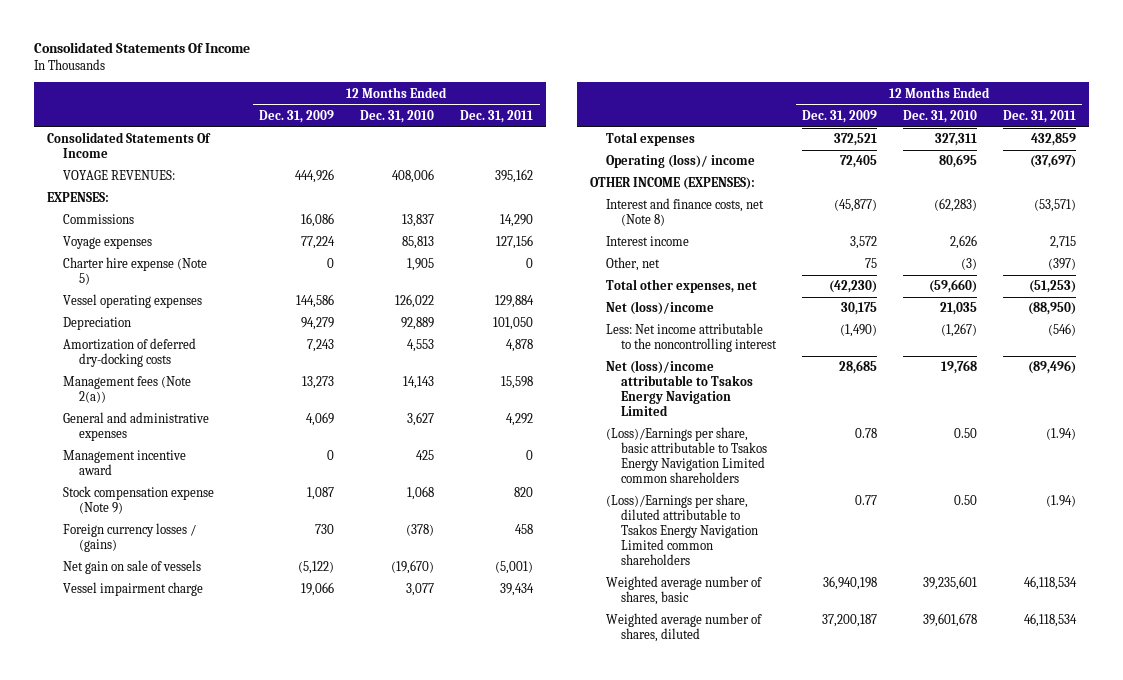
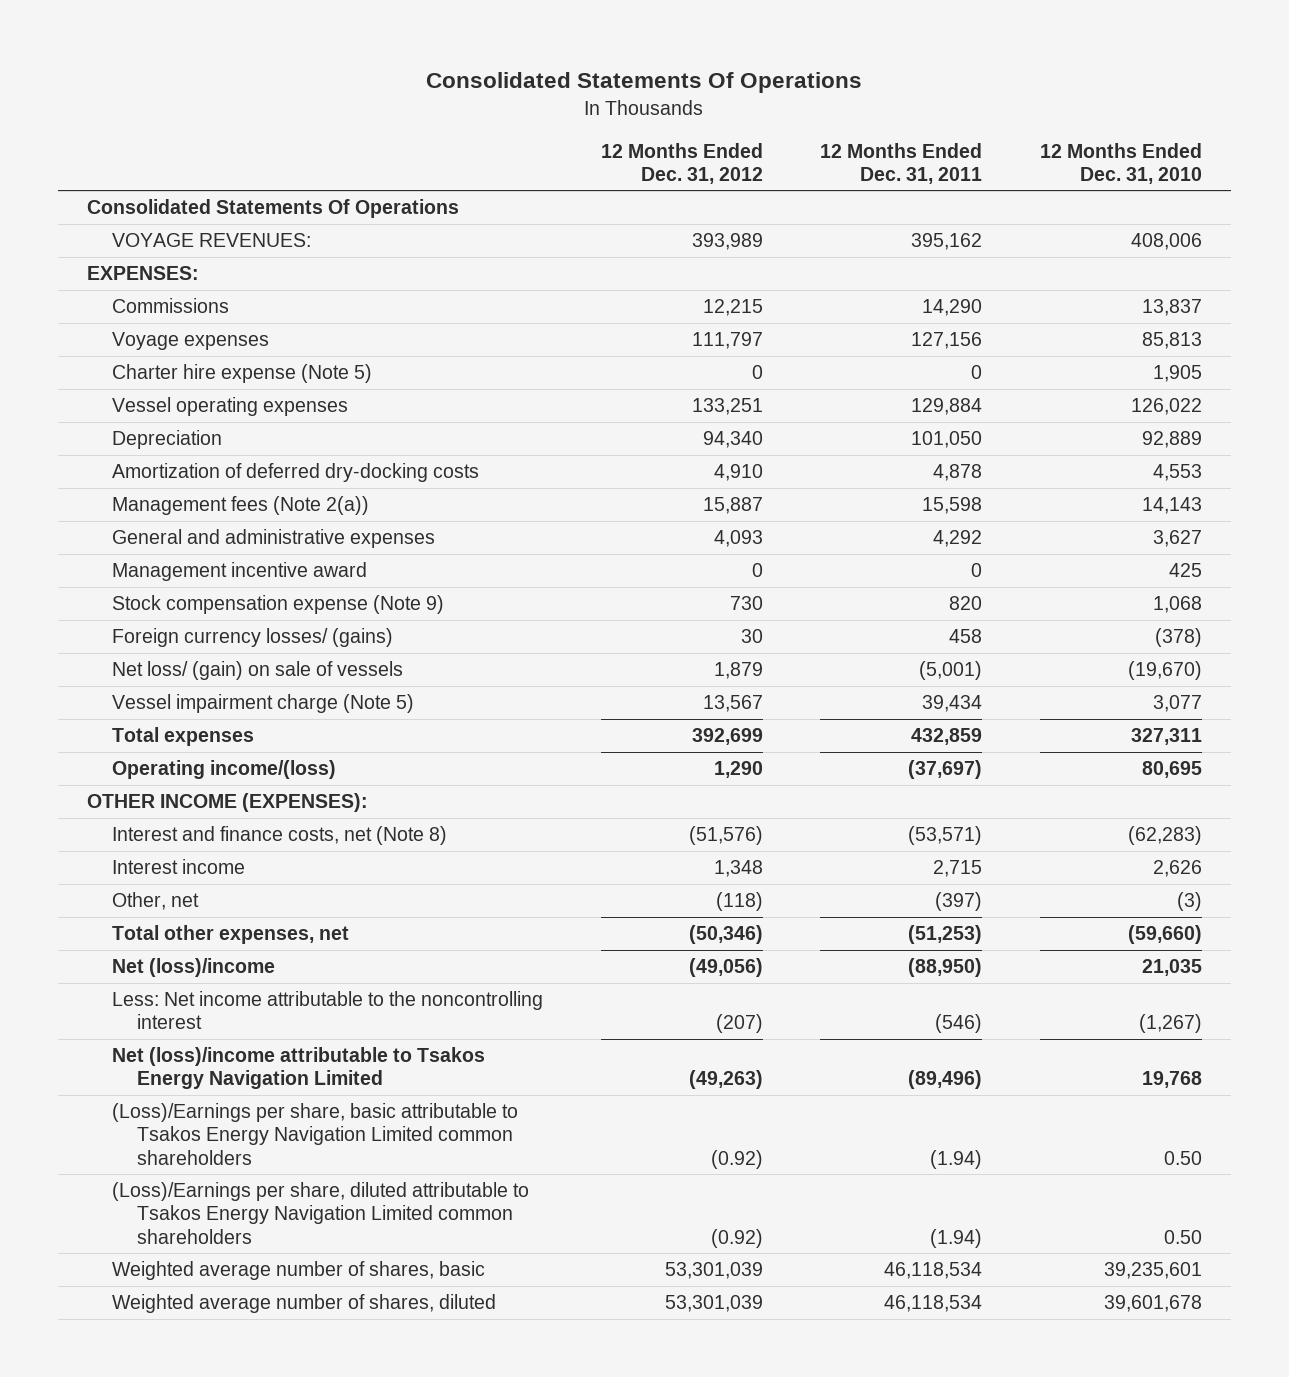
- Consolidated Statements Of Income
+ Consolidated Statements Of Operations
- | 12 Months Ended Dec. 31, 2009 | 12 Months Ended Dec. 31, 2010 | 12 Months Ended Dec. 31, 2011
+ | 12 Months Ended Dec. 31, 2012 | 12 Months Ended Dec. 31, 2011 | 12 Months Ended Dec. 31, 2010
- Consolidated Statements Of Income
+ Consolidated Statements Of Operations
- Foreign currency losses / (gains) | 730 | (378) | 458
- Net gain on sale of vessels | (5,122) | (19,670) | (5,001)
- Vessel impairment charge | 19,066 | 3,077 | 39,434
+ Foreign currency losses/ (gains) | 30 | 458 | (378)
+ Net loss/ (gain) on sale of vessels | 1,879 | (5,001) | (19,670)
+ Vessel impairment charge (Note 5) | 13,567 | 39,434 | 3,077
- Operating (loss)/ income | 72,405 | 80,695 | (37,697)
+ Operating income/(loss) | 1,290 | (37,697) | 80,695

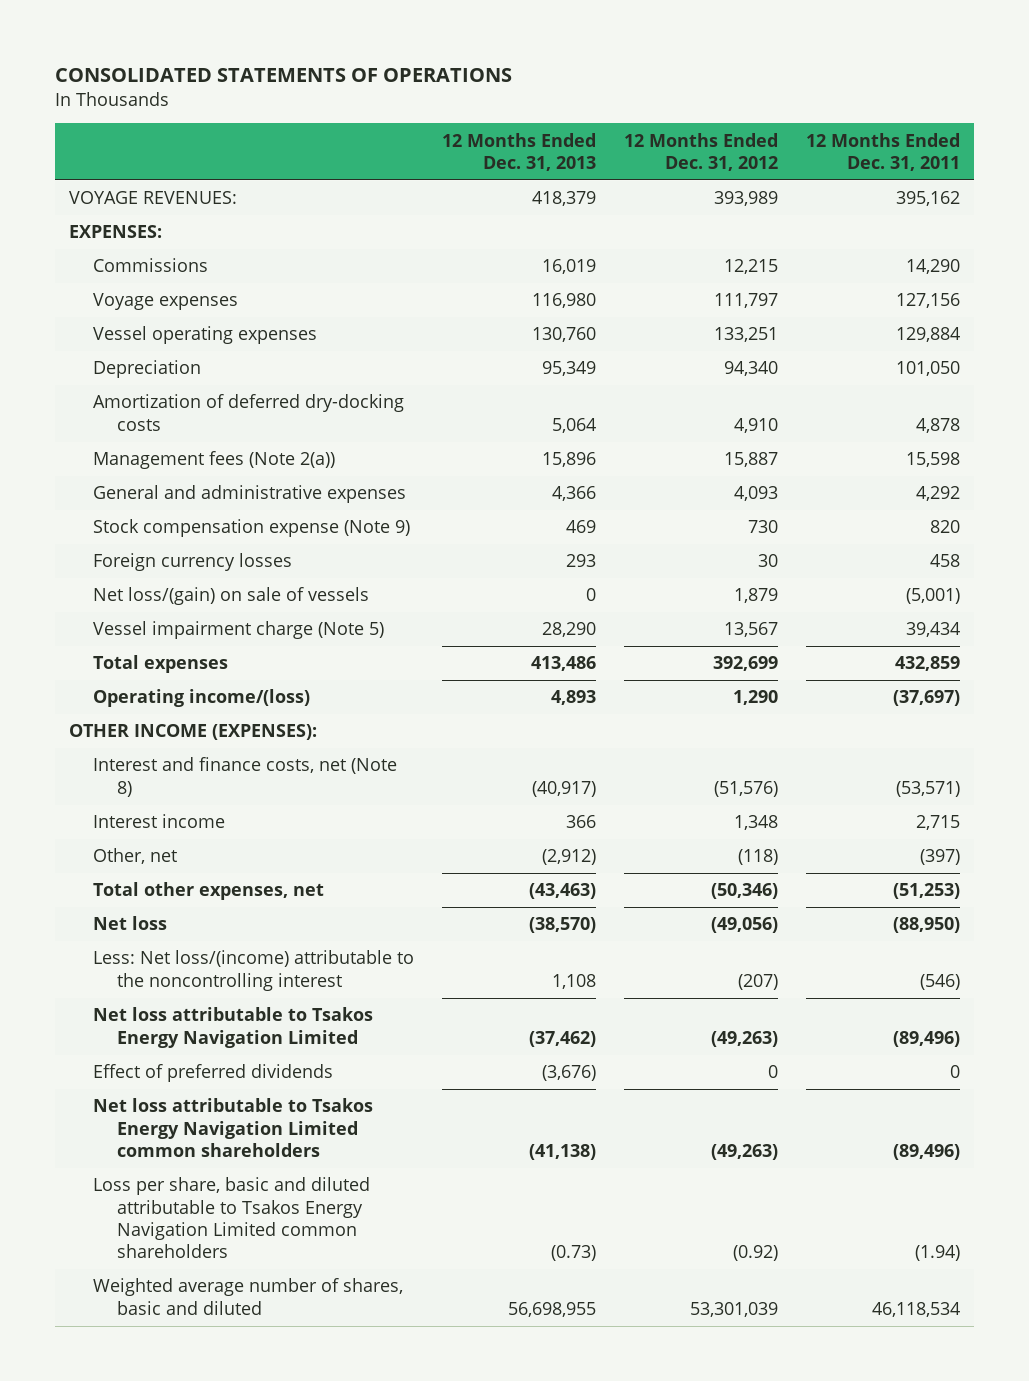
- Consolidated Statements Of Operations
+ CONSOLIDATED STATEMENTS OF OPERATIONS
- | 12 Months Ended Dec. 31, 2012 | 12 Months Ended Dec. 31, 2011 | 12 Months Ended Dec. 31, 2010
+ | 12 Months Ended Dec. 31, 2013 | 12 Months Ended Dec. 31, 2012 | 12 Months Ended Dec. 31, 2011
- Consolidated Statements Of Operations
- Charter hire expense (Note 5) | 0 | 0 | 1,905
- Management incentive award | 0 | 0 | 425
- Foreign currency losses/ (gains) | 30 | 458 | (378)
- Net loss/ (gain) on sale of vessels | 1,879 | (5,001) | (19,670)
+ Foreign currency losses | 293 | 30 | 458
+ Net loss/(gain) on sale of vessels | 0 | 1,879 | (5,001)
- Net (loss)/income | (49,056) | (88,950) | 21,035
- Less: Net income attributable to the noncontrolling interest | (207) | (546) | (1,267)
- Net (loss)/income attributable to Tsakos Energy Navigation Limited | (49,263) | (89,496) | 19,768
- (Loss)/Earnings per share, basic attributable to Tsakos Energy Navigation Limited common shareholders | (0.92) | (1.94) | 0.50
- (Loss)/Earnings per share, diluted attributable to Tsakos Energy Navigation Limited common shareholders | (0.92) | (1.94) | 0.50
- Weighted average number of shares, basic | 53,301,039 | 46,118,534 | 39,235,601
- Weighted average number of shares, diluted | 53,301,039 | 46,118,534 | 39,601,678
+ Net loss | (38,570) | (49,056) | (88,950)
+ Less: Net loss/(income) attributable to the noncontrolling interest | 1,108 | (207) | (546)
+ Net loss attributable to Tsakos Energy Navigation Limited | (37,462) | (49,263) | (89,496)
+ Effect of preferred dividends | (3,676) | 0 | 0
+ Net loss attributable to Tsakos Energy Navigation Limited common shareholders | (41,138) | (49,263) | (89,496)
+ Loss per share, basic and diluted attributable to Tsakos Energy Navigation Limited common shareholders | (0.73) | (0.92) | (1.94)
+ Weighted average number of shares, basic and diluted | 56,698,955 | 53,301,039 | 46,118,534

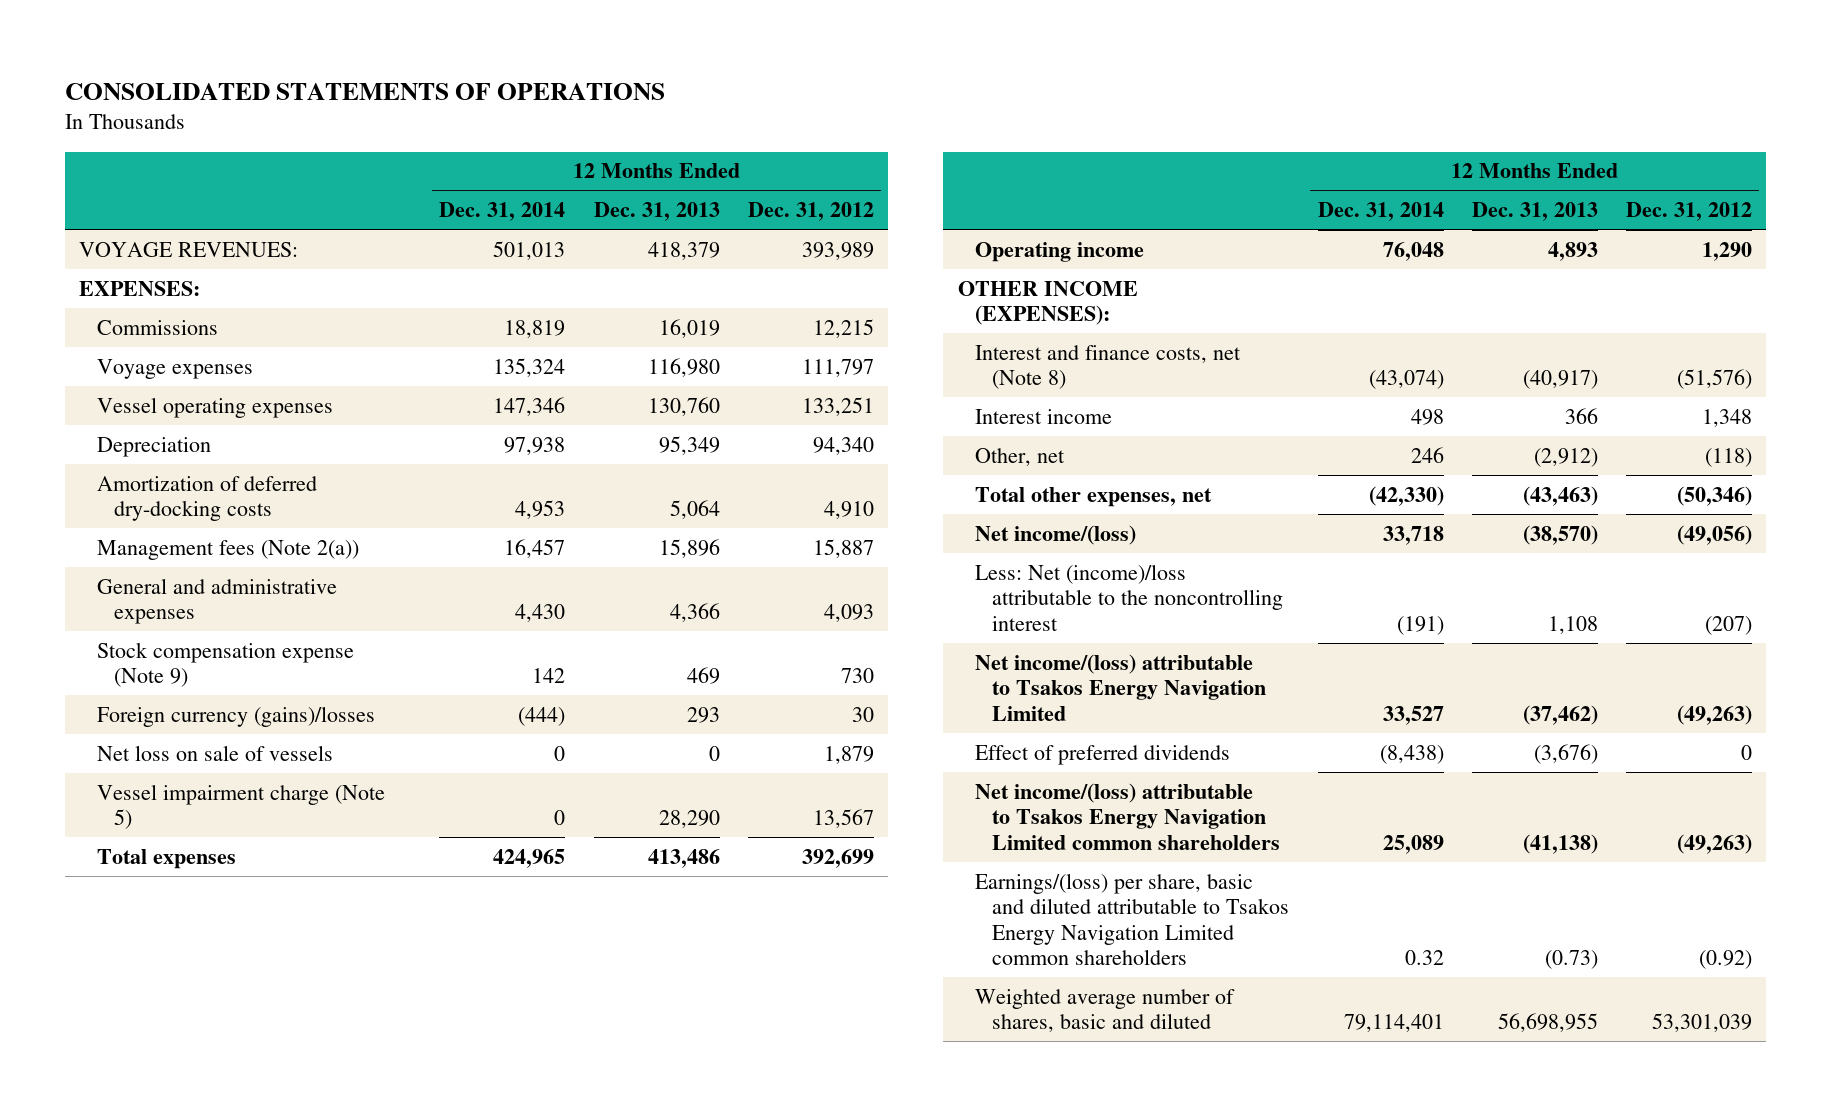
- | 12 Months Ended Dec. 31, 2013 | 12 Months Ended Dec. 31, 2012 | 12 Months Ended Dec. 31, 2011
+ | 12 Months Ended Dec. 31, 2014 | 12 Months Ended Dec. 31, 2013 | 12 Months Ended Dec. 31, 2012
- Foreign currency losses | 293 | 30 | 458
- Net loss/(gain) on sale of vessels | 0 | 1,879 | (5,001)
+ Foreign currency (gains)/losses | (444) | 293 | 30
+ Net loss on sale of vessels | 0 | 0 | 1,879
- Operating income/(loss) | 4,893 | 1,290 | (37,697)
+ Operating income | 76,048 | 4,893 | 1,290
- Net loss | (38,570) | (49,056) | (88,950)
- Less: Net loss/(income) attributable to the noncontrolling interest | 1,108 | (207) | (546)
- Net loss attributable to Tsakos Energy Navigation Limited | (37,462) | (49,263) | (89,496)
+ Net income/(loss) | 33,718 | (38,570) | (49,056)
+ Less: Net (income)/loss attributable to the noncontrolling interest | (191) | 1,108 | (207)
+ Net income/(loss) attributable to Tsakos Energy Navigation Limited | 33,527 | (37,462) | (49,263)
- Net loss attributable to Tsakos Energy Navigation Limited common shareholders | (41,138) | (49,263) | (89,496)
- Loss per share, basic and diluted attributable to Tsakos Energy Navigation Limited common shareholders | (0.73) | (0.92) | (1.94)
+ Net income/(loss) attributable to Tsakos Energy Navigation Limited common shareholders | 25,089 | (41,138) | (49,263)
+ Earnings/(loss) per share, basic and diluted attributable to Tsakos Energy Navigation Limited common shareholders | 0.32 | (0.73) | (0.92)

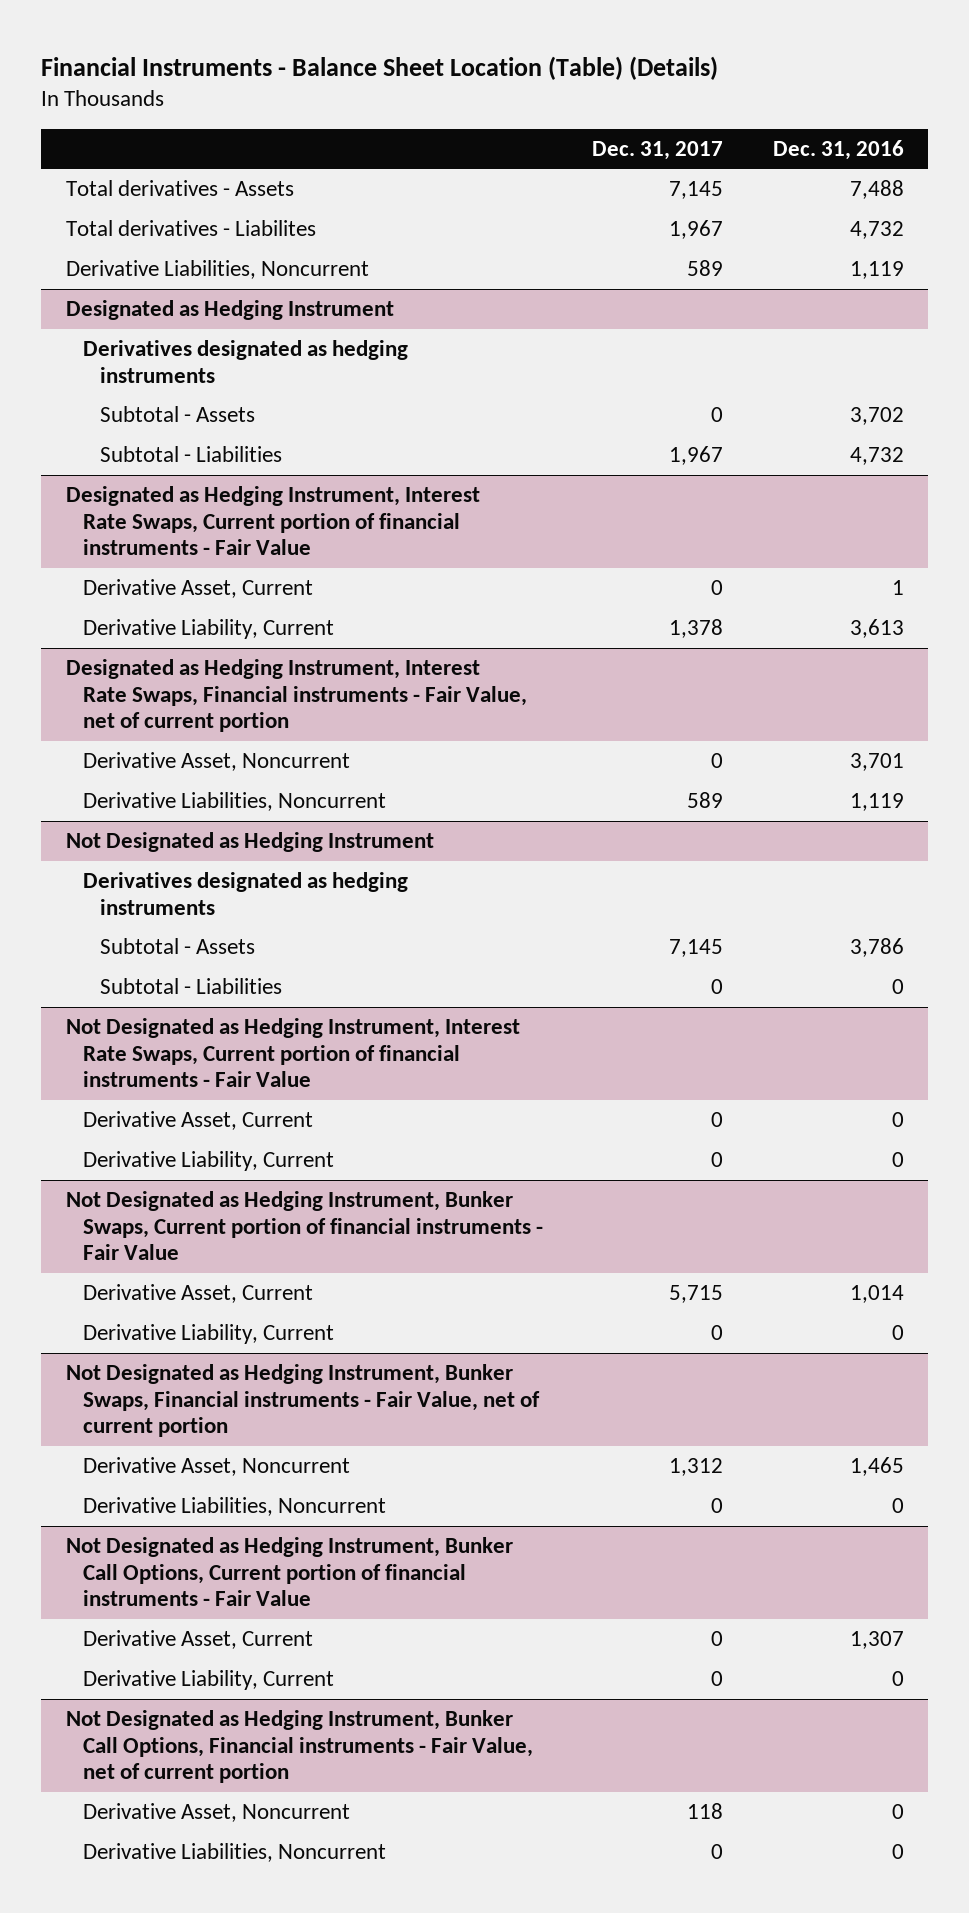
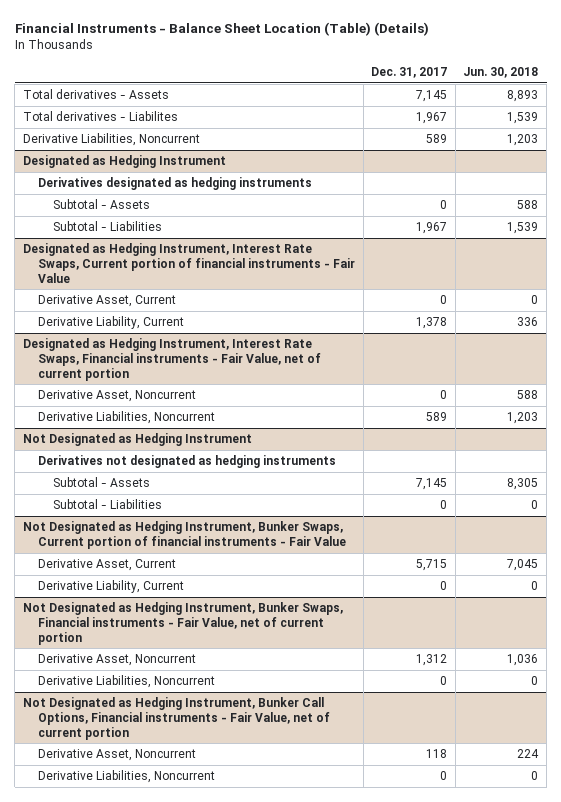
- | Dec. 31, 2017 | Dec. 31, 2016
+ | Dec. 31, 2017 | Jun. 30, 2018
@ Not Designated as Hedging Instrument
- Derivatives designated as hedging instruments
+ Derivatives not designated as hedging instruments
- Not Designated as Hedging Instrument, Interest Rate Swaps, Current portion of financial instruments - Fair Value
- Derivative Asset, Current | 0 | 0
- Derivative Liability, Current | 0 | 0
- Not Designated as Hedging Instrument, Bunker Call Options, Current portion of financial instruments - Fair Value
- Derivative Asset, Current | 0 | 1,307
- Derivative Liability, Current | 0 | 0

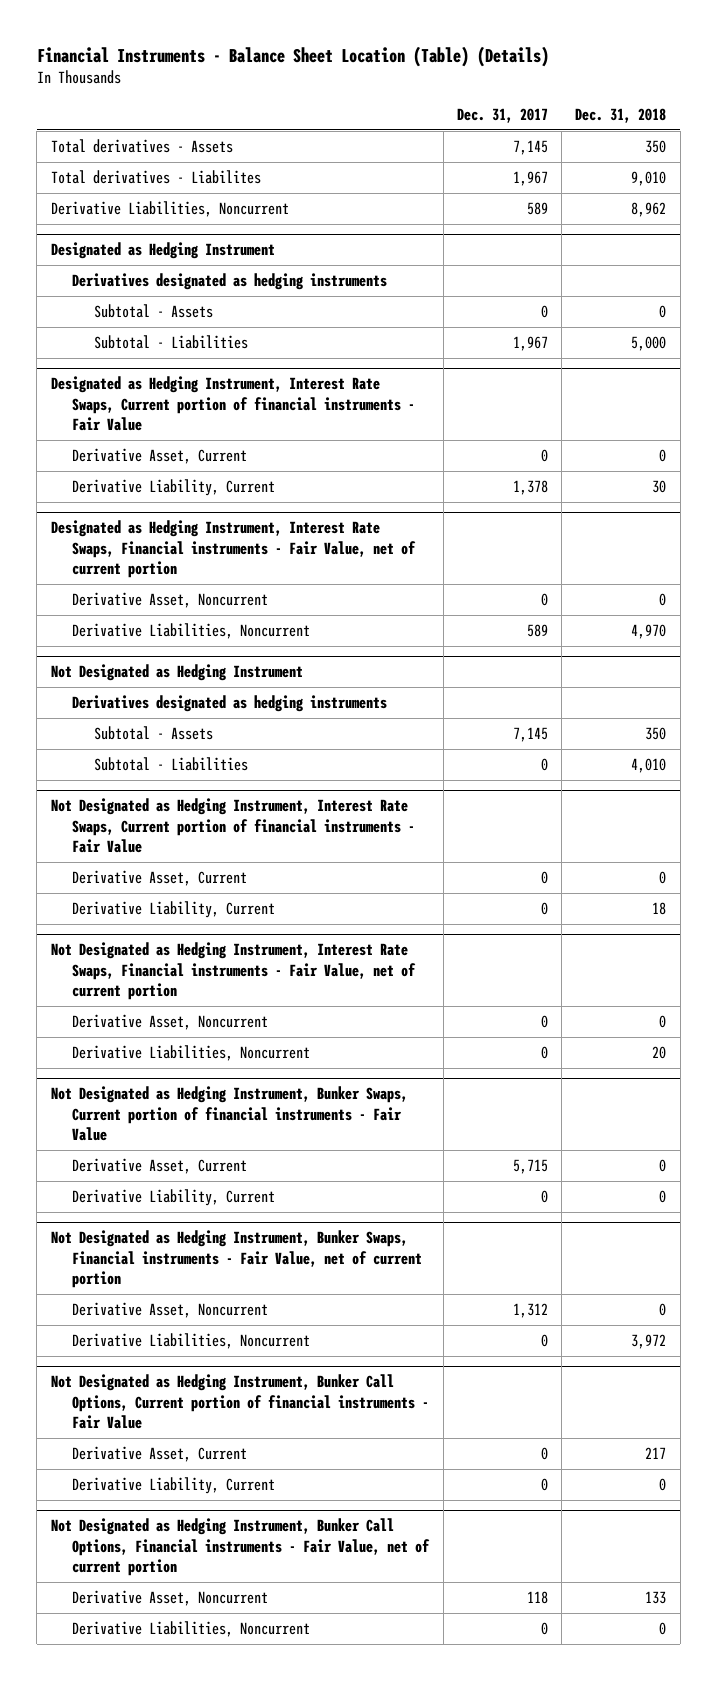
- | Dec. 31, 2017 | Jun. 30, 2018
+ | Dec. 31, 2017 | Dec. 31, 2018
@ Not Designated as Hedging Instrument
- Derivatives not designated as hedging instruments
+ Derivatives designated as hedging instruments
+ Not Designated as Hedging Instrument, Interest Rate Swaps, Current portion of financial instruments - Fair Value
+ Derivative Asset, Current | 0 | 0
+ Derivative Liability, Current | 0 | 18
+ Not Designated as Hedging Instrument, Interest Rate Swaps, Financial instruments - Fair Value, net of current portion
+ Derivative Asset, Noncurrent | 0 | 0
+ Derivative Liabilities, Noncurrent | 0 | 20
+ Not Designated as Hedging Instrument, Bunker Call Options, Current portion of financial instruments - Fair Value
+ Derivative Asset, Current | 0 | 217
+ Derivative Liability, Current | 0 | 0

